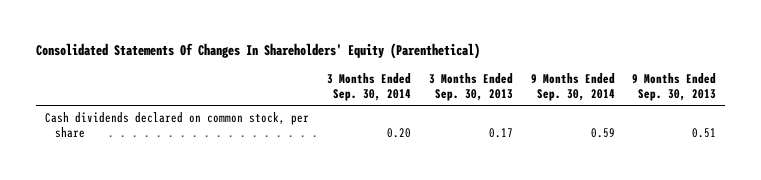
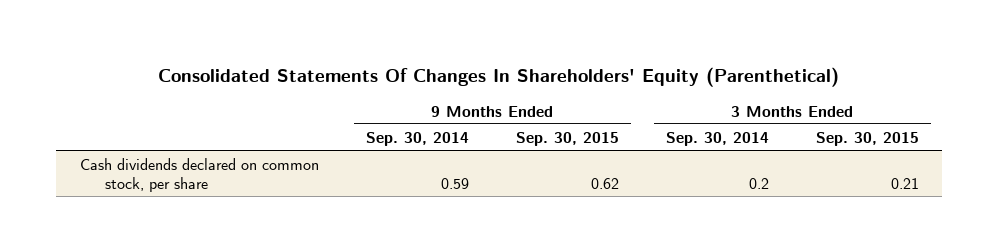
- | 3 Months Ended Sep. 30, 2014 | 3 Months Ended Sep. 30, 2013 | 9 Months Ended Sep. 30, 2014 | 9 Months Ended Sep. 30, 2013
+ | 9 Months Ended Sep. 30, 2014 | 9 Months Ended Sep. 30, 2015 | 3 Months Ended Sep. 30, 2014 | 3 Months Ended Sep. 30, 2015
- Cash dividends declared on common stock, per share | 0.20 | 0.17 | 0.59 | 0.51
+ Cash dividends declared on common stock, per share | 0.59 | 0.62 | 0.2 | 0.21

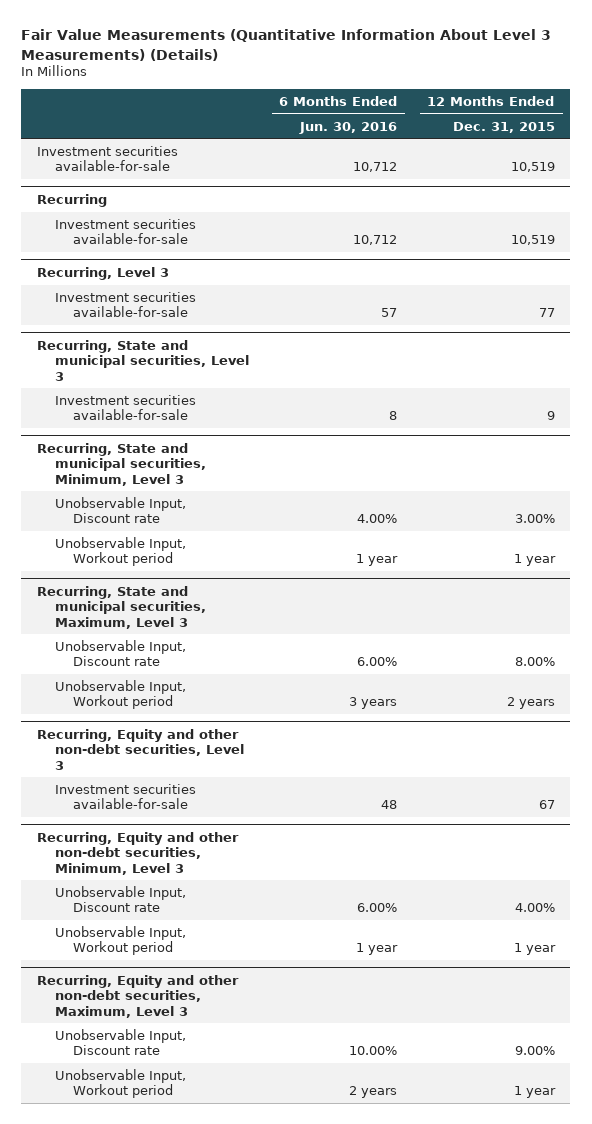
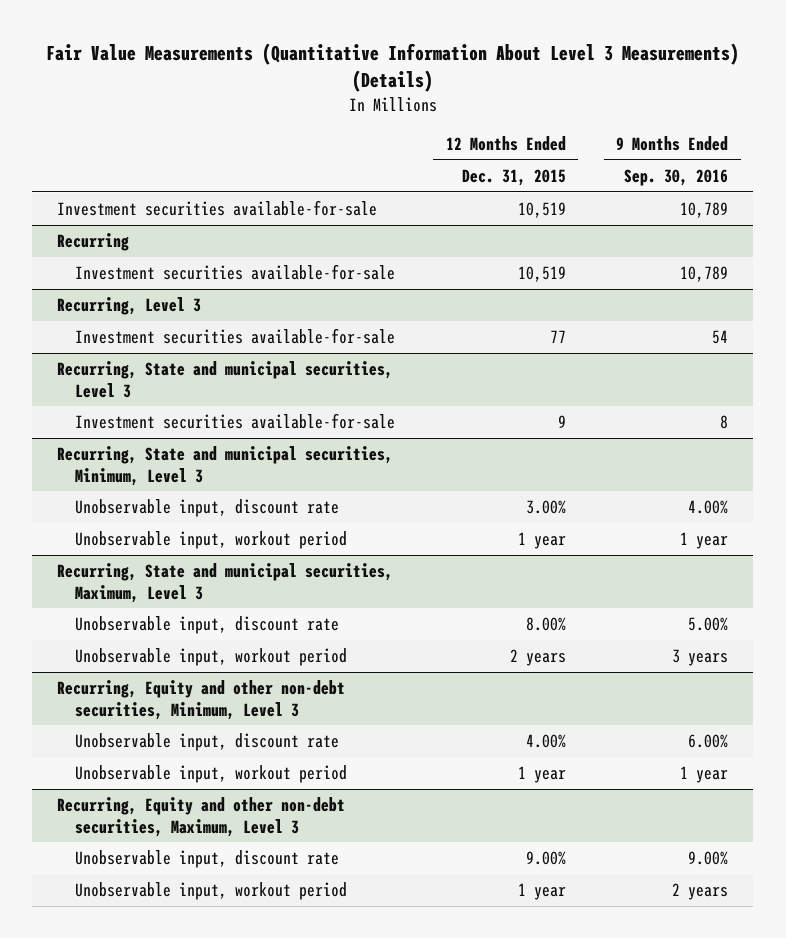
- | 6 Months Ended Jun. 30, 2016 | 12 Months Ended Dec. 31, 2015
+ | 12 Months Ended Dec. 31, 2015 | 9 Months Ended Sep. 30, 2016
@ Recurring, State and municipal securities, Minimum, Level 3
- Unobservable Input, Discount rate | 4.00% | 3.00%
- Unobservable Input, Workout period | 1 year | 1 year
+ Unobservable input, discount rate | 3.00% | 4.00%
+ Unobservable input, workout period | 1 year | 1 year
@ Recurring, State and municipal securities, Maximum, Level 3
- Unobservable Input, Discount rate | 6.00% | 8.00%
- Unobservable Input, Workout period | 3 years | 2 years
- Recurring, Equity and other non-debt securities, Level 3
- Investment securities available-for-sale | 48 | 67
@ Recurring, State and municipal securities, Maximum, Level 3
+ Unobservable input, discount rate | 8.00% | 5.00%
+ Unobservable input, workout period | 2 years | 3 years
@ Recurring, Equity and other non-debt securities, Minimum, Level 3
- Unobservable Input, Discount rate | 6.00% | 4.00%
- Unobservable Input, Workout period | 1 year | 1 year
+ Unobservable input, discount rate | 4.00% | 6.00%
+ Unobservable input, workout period | 1 year | 1 year
@ Recurring, Equity and other non-debt securities, Maximum, Level 3
- Unobservable Input, Discount rate | 10.00% | 9.00%
- Unobservable Input, Workout period | 2 years | 1 year
+ Unobservable input, discount rate | 9.00% | 9.00%
+ Unobservable input, workout period | 1 year | 2 years

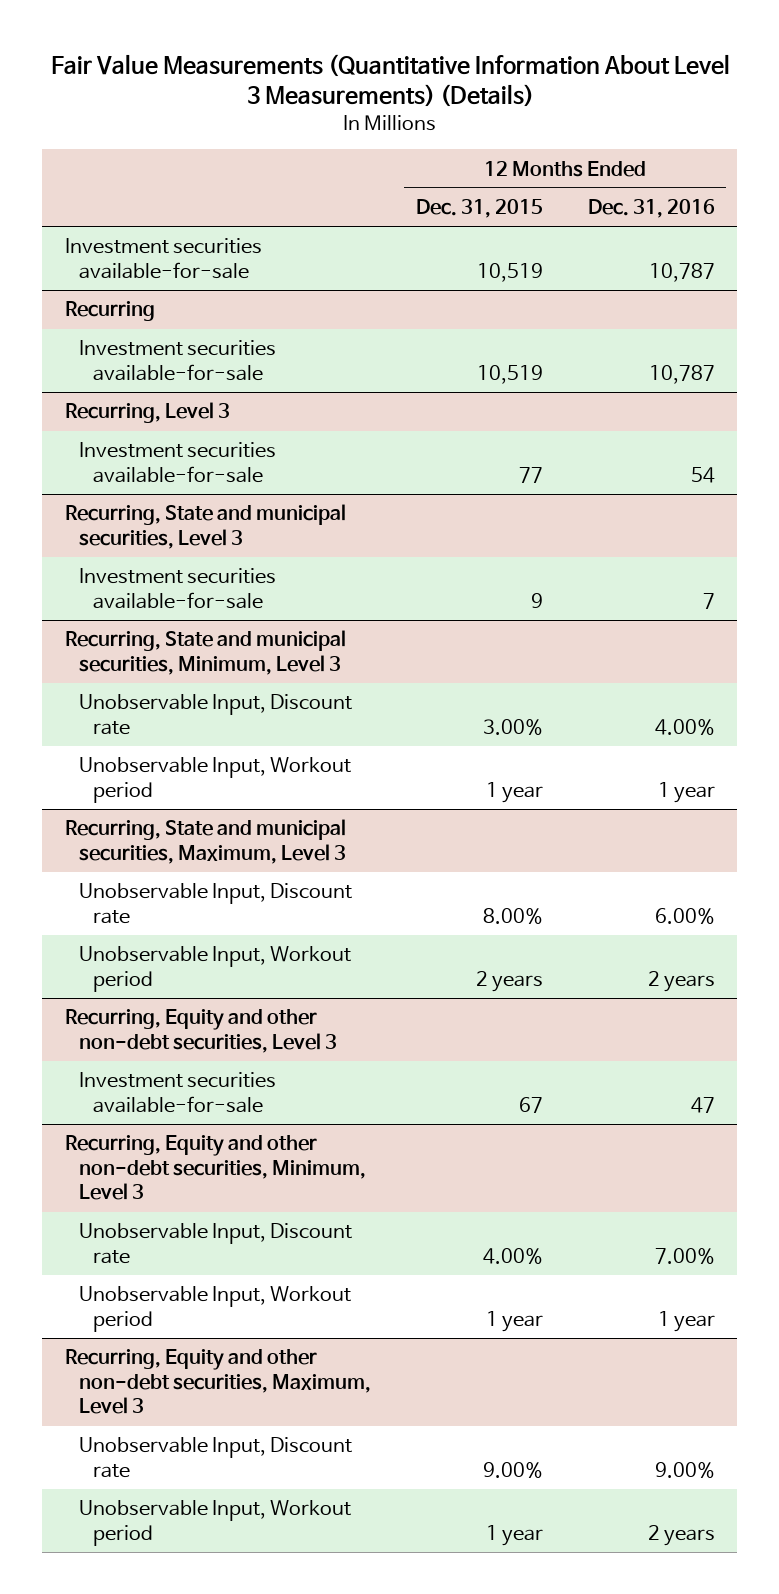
- | 12 Months Ended Dec. 31, 2015 | 9 Months Ended Sep. 30, 2016
+ | 12 Months Ended Dec. 31, 2015 | 12 Months Ended Dec. 31, 2016
@ Recurring, State and municipal securities, Minimum, Level 3
- Unobservable input, discount rate | 3.00% | 4.00%
- Unobservable input, workout period | 1 year | 1 year
+ Unobservable Input, Discount rate | 3.00% | 4.00%
+ Unobservable Input, Workout period | 1 year | 1 year
@ Recurring, State and municipal securities, Maximum, Level 3
- Unobservable input, discount rate | 8.00% | 5.00%
- Unobservable input, workout period | 2 years | 3 years
+ Unobservable Input, Discount rate | 8.00% | 6.00%
+ Unobservable Input, Workout period | 2 years | 2 years
+ Recurring, Equity and other non-debt securities, Level 3
+ Investment securities available-for-sale | 67 | 47
@ Recurring, Equity and other non-debt securities, Minimum, Level 3
- Unobservable input, discount rate | 4.00% | 6.00%
- Unobservable input, workout period | 1 year | 1 year
+ Unobservable Input, Discount rate | 4.00% | 7.00%
+ Unobservable Input, Workout period | 1 year | 1 year
@ Recurring, Equity and other non-debt securities, Maximum, Level 3
- Unobservable input, discount rate | 9.00% | 9.00%
- Unobservable input, workout period | 1 year | 2 years
+ Unobservable Input, Discount rate | 9.00% | 9.00%
+ Unobservable Input, Workout period | 1 year | 2 years

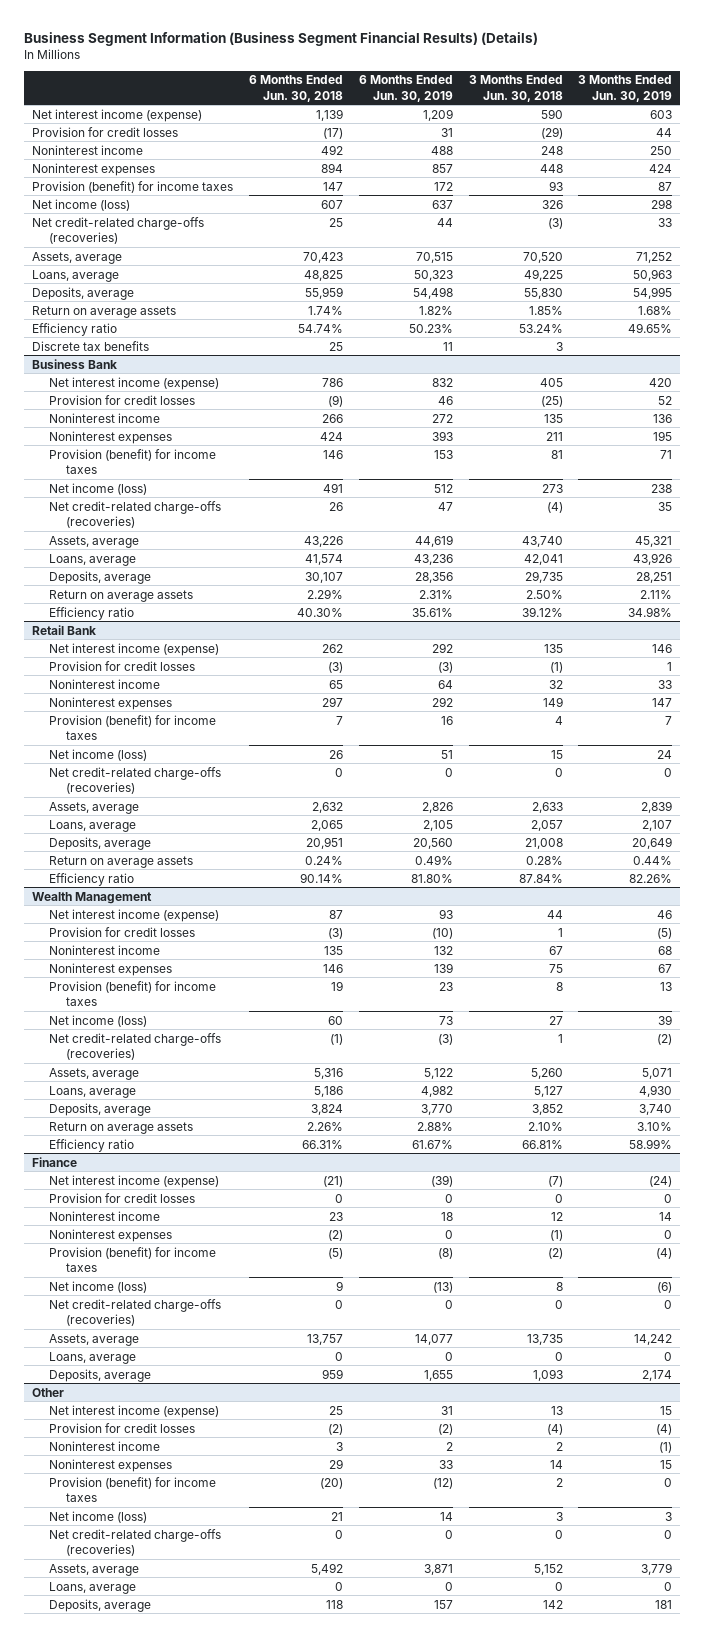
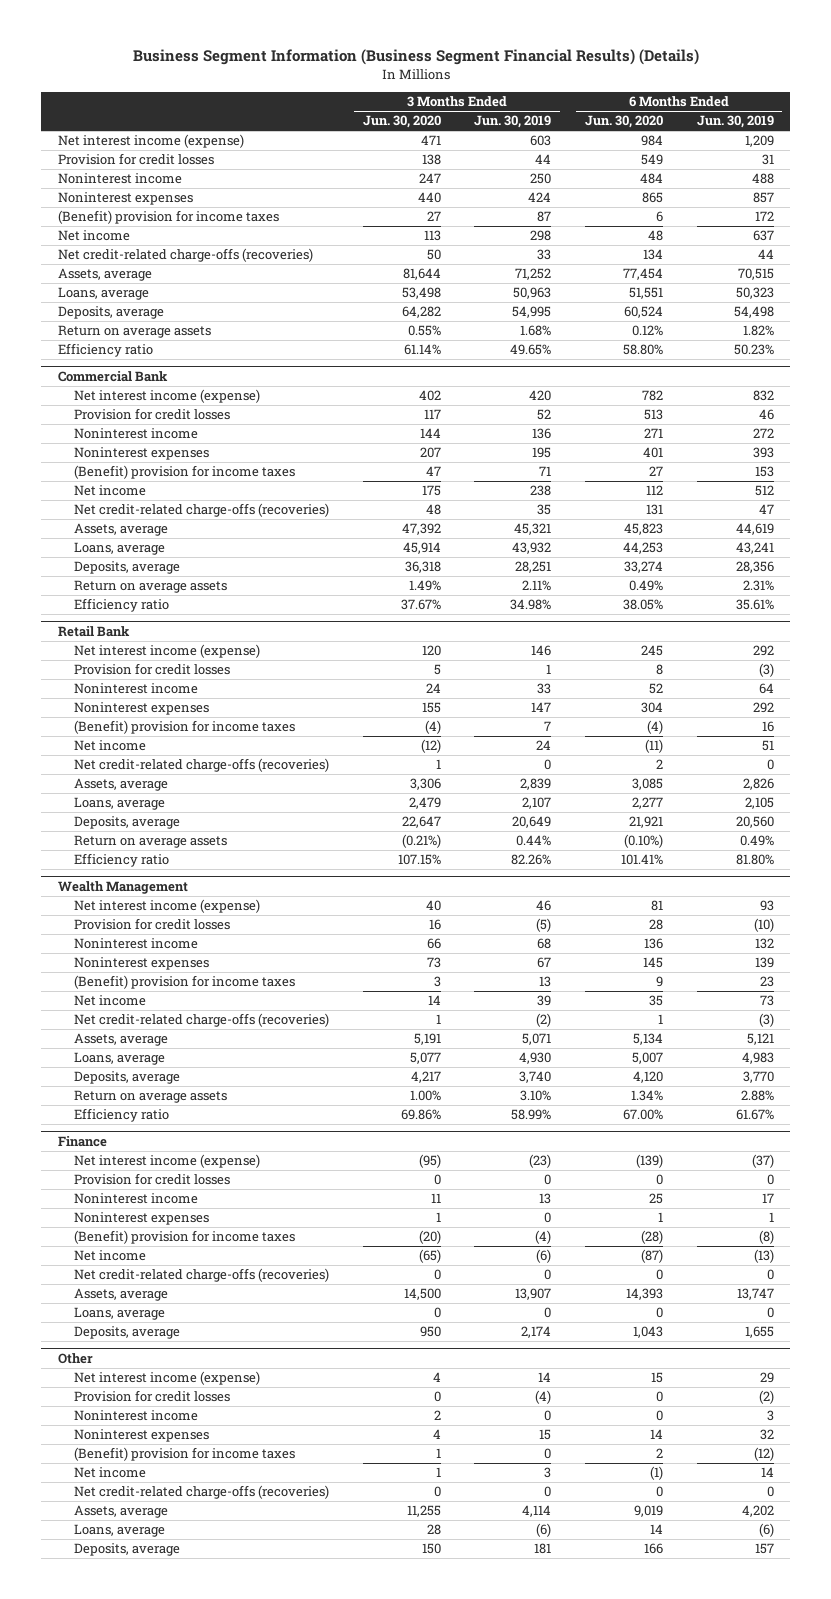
- | 6 Months Ended Jun. 30, 2018 | 6 Months Ended Jun. 30, 2019 | 3 Months Ended Jun. 30, 2018 | 3 Months Ended Jun. 30, 2019
+ | 3 Months Ended Jun. 30, 2020 | 3 Months Ended Jun. 30, 2019 | 6 Months Ended Jun. 30, 2020 | 6 Months Ended Jun. 30, 2019
- Provision (benefit) for income taxes | 147 | 172 | 93 | 87
- Net income (loss) | 607 | 637 | 326 | 298
+ (Benefit) provision for income taxes | 27 | 87 | 6 | 172
+ Net income | 113 | 298 | 48 | 637
- Discrete tax benefits | 25 | 11 | 3 |
- Business Bank
+ Commercial Bank
- Provision (benefit) for income taxes | 146 | 153 | 81 | 71
- Net income (loss) | 491 | 512 | 273 | 238
+ (Benefit) provision for income taxes | 47 | 71 | 27 | 153
+ Net income | 175 | 238 | 112 | 512
- Loans, average | 41,574 | 43,236 | 42,041 | 43,926
+ Loans, average | 45,914 | 43,932 | 44,253 | 43,241
@ Retail Bank
- Provision (benefit) for income taxes | 7 | 16 | 4 | 7
- Net income (loss) | 26 | 51 | 15 | 24
+ (Benefit) provision for income taxes | (4) | 7 | (4) | 16
+ Net income | (12) | 24 | (11) | 51
@ Wealth Management
- Provision (benefit) for income taxes | 19 | 23 | 8 | 13
- Net income (loss) | 60 | 73 | 27 | 39
+ (Benefit) provision for income taxes | 3 | 13 | 9 | 23
+ Net income | 14 | 39 | 35 | 73
- Assets, average | 5,316 | 5,122 | 5,260 | 5,071
- Loans, average | 5,186 | 4,982 | 5,127 | 4,930
+ Assets, average | 5,191 | 5,071 | 5,134 | 5,121
+ Loans, average | 5,077 | 4,930 | 5,007 | 4,983
@ Finance
- Net interest income (expense) | (21) | (39) | (7) | (24)
+ Net interest income (expense) | (95) | (23) | (139) | (37)
- Noninterest income | 23 | 18 | 12 | 14
- Noninterest expenses | (2) | 0 | (1) | 0
- Provision (benefit) for income taxes | (5) | (8) | (2) | (4)
- Net income (loss) | 9 | (13) | 8 | (6)
+ Noninterest income | 11 | 13 | 25 | 17
+ Noninterest expenses | 1 | 0 | 1 | 1
+ (Benefit) provision for income taxes | (20) | (4) | (28) | (8)
+ Net income | (65) | (6) | (87) | (13)
- Assets, average | 13,757 | 14,077 | 13,735 | 14,242
+ Assets, average | 14,500 | 13,907 | 14,393 | 13,747
@ Other
- Net interest income (expense) | 25 | 31 | 13 | 15
+ Net interest income (expense) | 4 | 14 | 15 | 29
- Noninterest income | 3 | 2 | 2 | (1)
- Noninterest expenses | 29 | 33 | 14 | 15
- Provision (benefit) for income taxes | (20) | (12) | 2 | 0
- Net income (loss) | 21 | 14 | 3 | 3
+ Noninterest income | 2 | 0 | 0 | 3
+ Noninterest expenses | 4 | 15 | 14 | 32
+ (Benefit) provision for income taxes | 1 | 0 | 2 | (12)
+ Net income | 1 | 3 | (1) | 14
- Assets, average | 5,492 | 3,871 | 5,152 | 3,779
- Loans, average | 0 | 0 | 0 | 0
+ Assets, average | 11,255 | 4,114 | 9,019 | 4,202
+ Loans, average | 28 | (6) | 14 | (6)

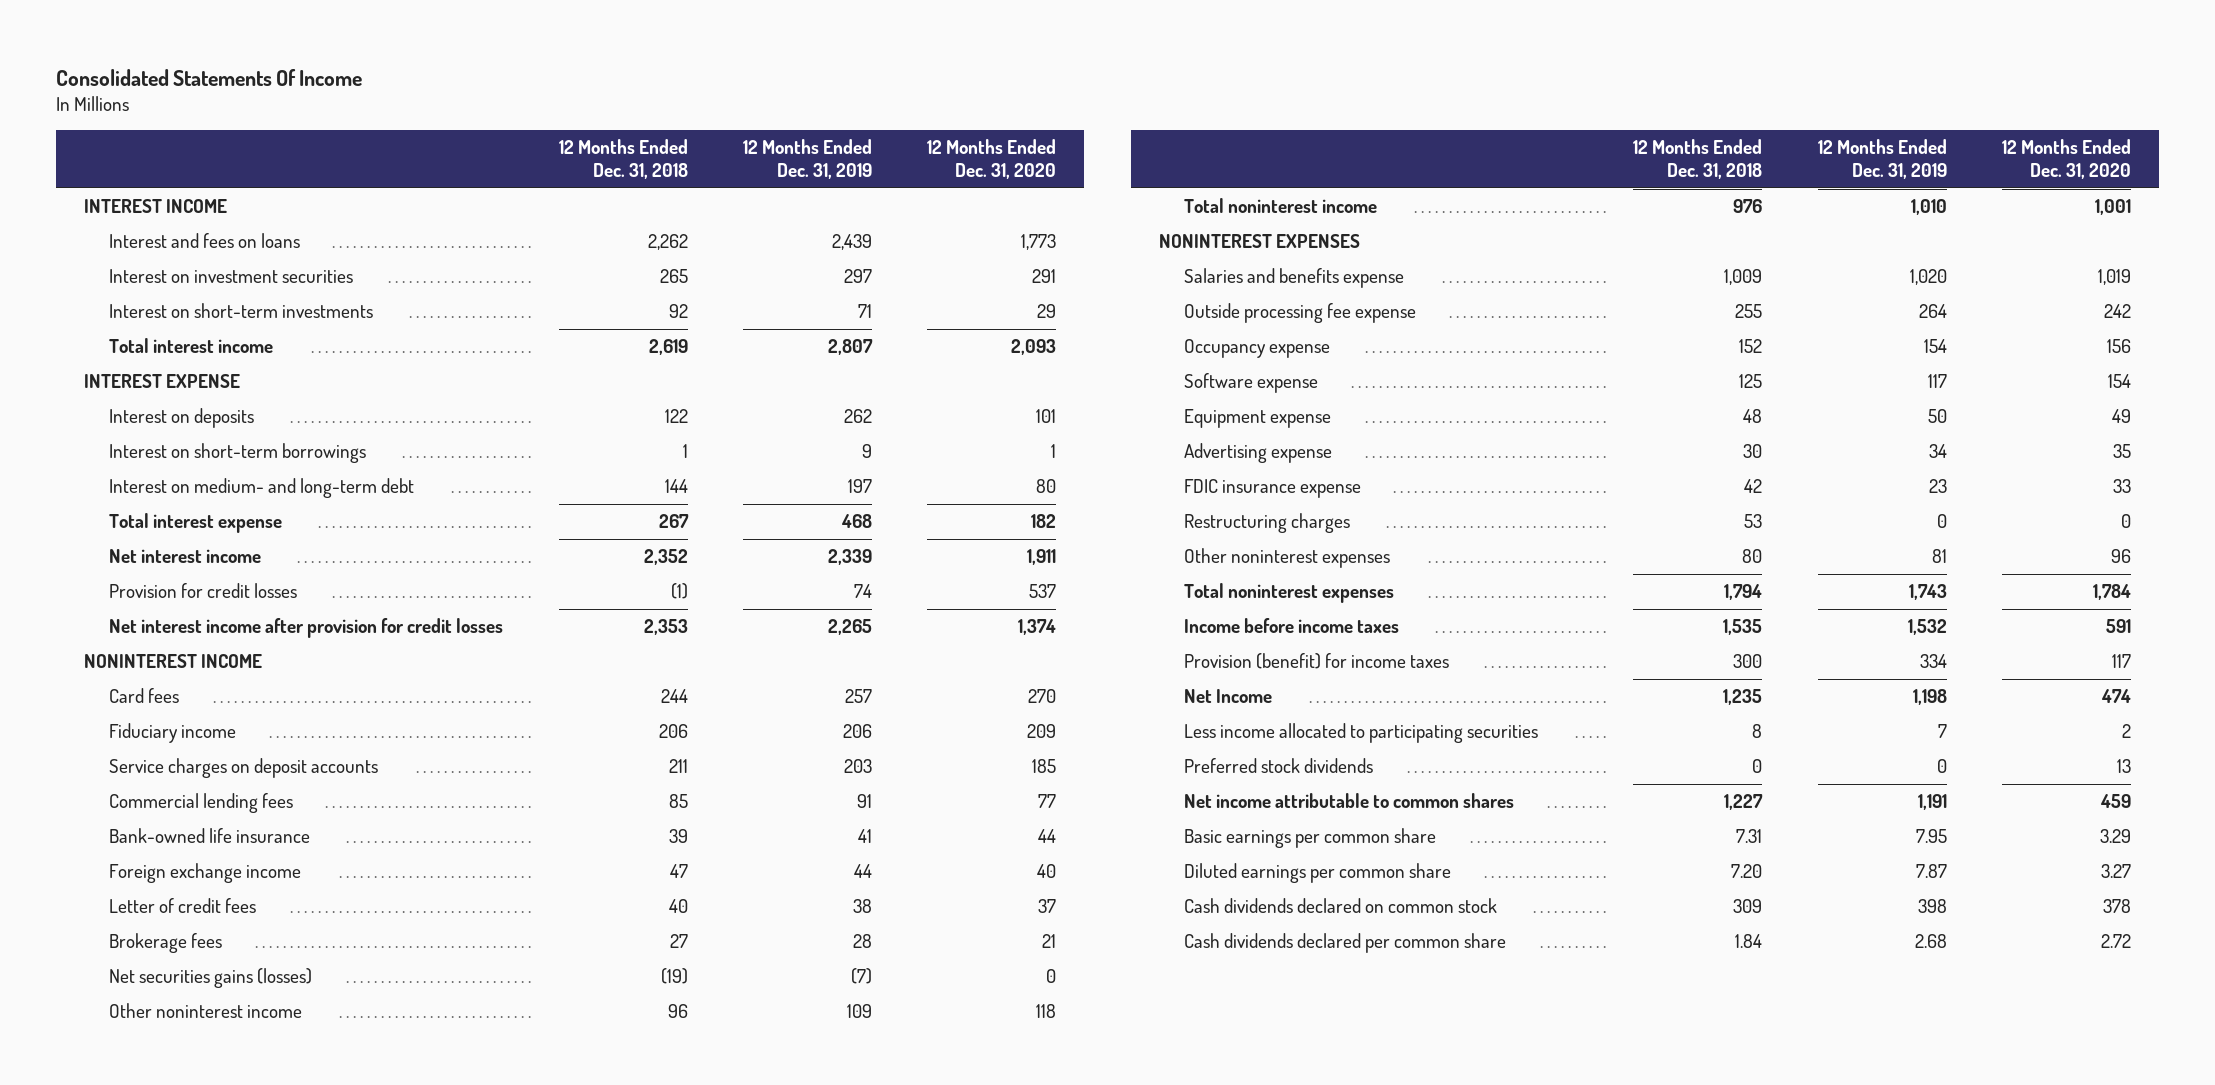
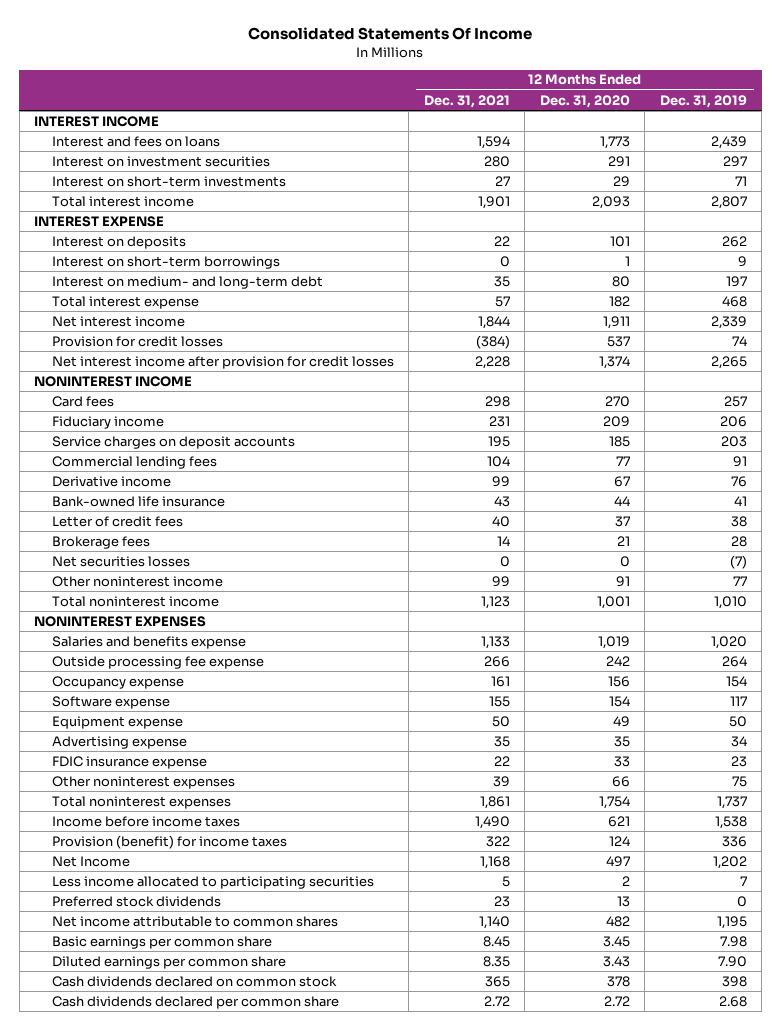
- | 12 Months Ended Dec. 31, 2018 | 12 Months Ended Dec. 31, 2019 | 12 Months Ended Dec. 31, 2020
+ | 12 Months Ended Dec. 31, 2021 | 12 Months Ended Dec. 31, 2020 | 12 Months Ended Dec. 31, 2019
+ Derivative income | 99 | 67 | 76
- Foreign exchange income | 47 | 44 | 40
- Net securities gains (losses) | (19) | (7) | 0
- Other noninterest income | 96 | 109 | 118
+ Net securities losses | 0 | 0 | (7)
+ Other noninterest income | 99 | 91 | 77
- Restructuring charges | 53 | 0 | 0
- Other noninterest expenses | 80 | 81 | 96
- Total noninterest expenses | 1,794 | 1,743 | 1,784
- Income before income taxes | 1,535 | 1,532 | 591
- Provision (benefit) for income taxes | 300 | 334 | 117
- Net Income | 1,235 | 1,198 | 474
+ Other noninterest expenses | 39 | 66 | 75
+ Total noninterest expenses | 1,861 | 1,754 | 1,737
+ Income before income taxes | 1,490 | 621 | 1,538
+ Provision (benefit) for income taxes | 322 | 124 | 336
+ Net Income | 1,168 | 497 | 1,202
- Net income attributable to common shares | 1,227 | 1,191 | 459
- Basic earnings per common share | 7.31 | 7.95 | 3.29
- Diluted earnings per common share | 7.20 | 7.87 | 3.27
+ Net income attributable to common shares | 1,140 | 482 | 1,195
+ Basic earnings per common share | 8.45 | 3.45 | 7.98
+ Diluted earnings per common share | 8.35 | 3.43 | 7.90

